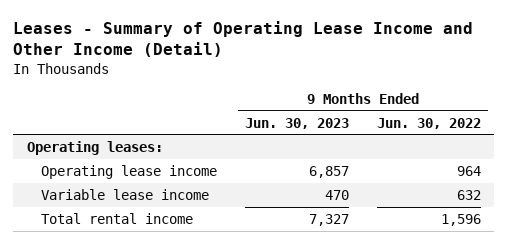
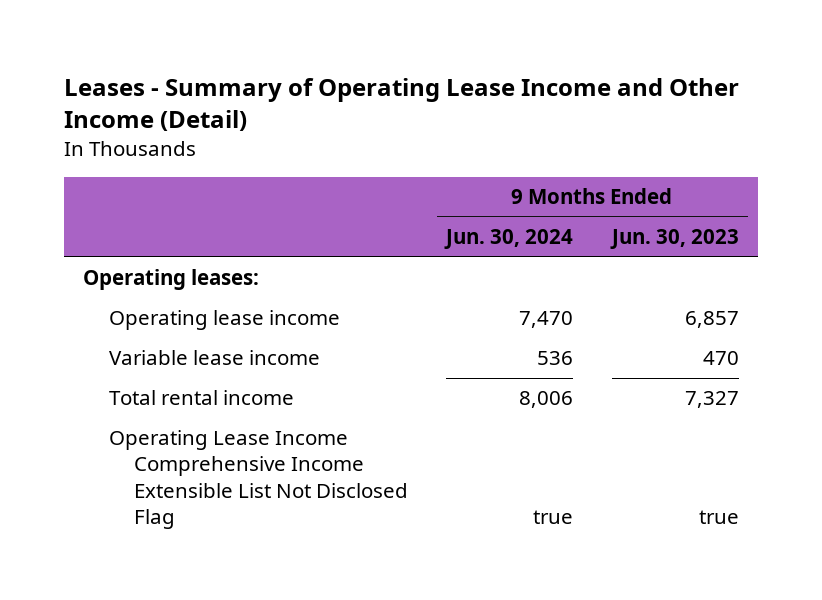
- | 9 Months Ended Jun. 30, 2023 | 9 Months Ended Jun. 30, 2022
+ | 9 Months Ended Jun. 30, 2024 | 9 Months Ended Jun. 30, 2023
+ Operating Lease Income Comprehensive Income Extensible List Not Disclosed Flag | true | true

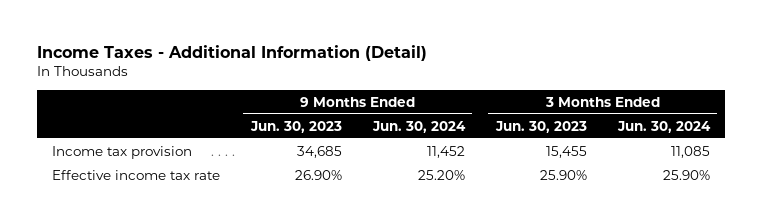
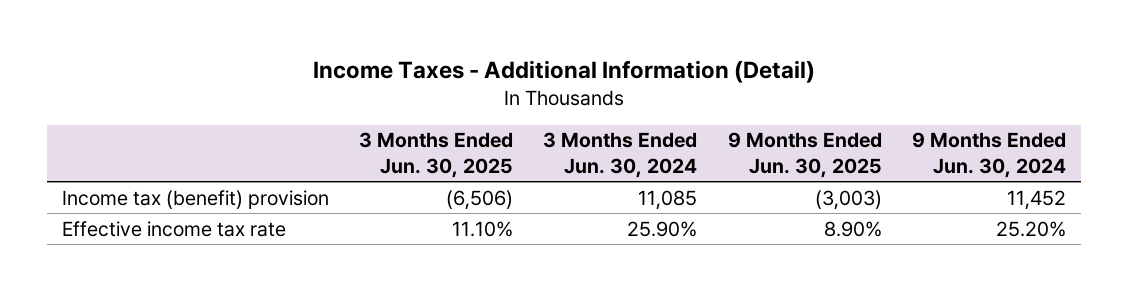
- | 9 Months Ended Jun. 30, 2023 | 9 Months Ended Jun. 30, 2024 | 3 Months Ended Jun. 30, 2023 | 3 Months Ended Jun. 30, 2024
+ | 3 Months Ended Jun. 30, 2025 | 3 Months Ended Jun. 30, 2024 | 9 Months Ended Jun. 30, 2025 | 9 Months Ended Jun. 30, 2024
- Income tax provision | 34,685 | 11,452 | 15,455 | 11,085
+ Income tax (benefit) provision | (6,506) | 11,085 | (3,003) | 11,452

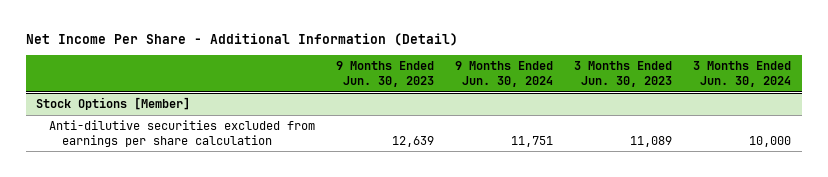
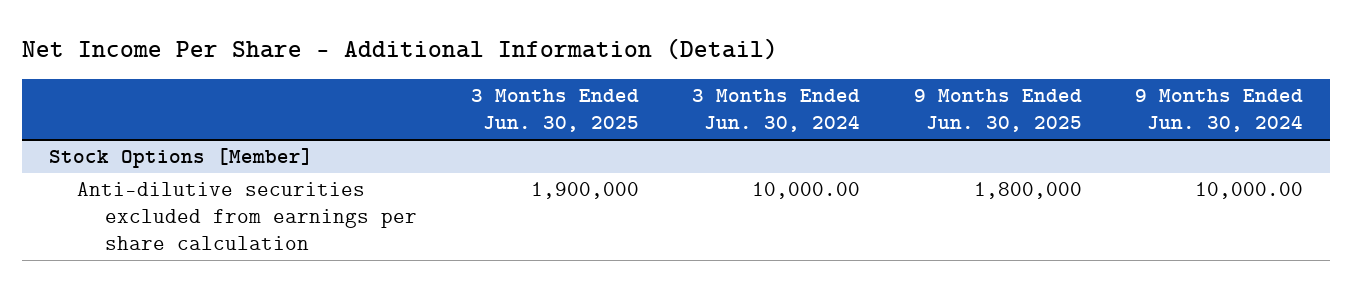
- | 9 Months Ended Jun. 30, 2023 | 9 Months Ended Jun. 30, 2024 | 3 Months Ended Jun. 30, 2023 | 3 Months Ended Jun. 30, 2024
+ | 3 Months Ended Jun. 30, 2025 | 3 Months Ended Jun. 30, 2024 | 9 Months Ended Jun. 30, 2025 | 9 Months Ended Jun. 30, 2024
@ Stock Options [Member]
- Anti-dilutive securities excluded from earnings per share calculation | 12,639 | 11,751 | 11,089 | 10,000
+ Anti-dilutive securities excluded from earnings per share calculation | 1,900,000 | 10,000.00 | 1,800,000 | 10,000.00

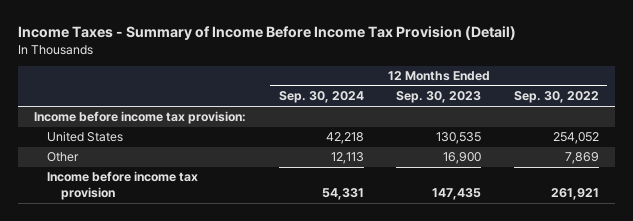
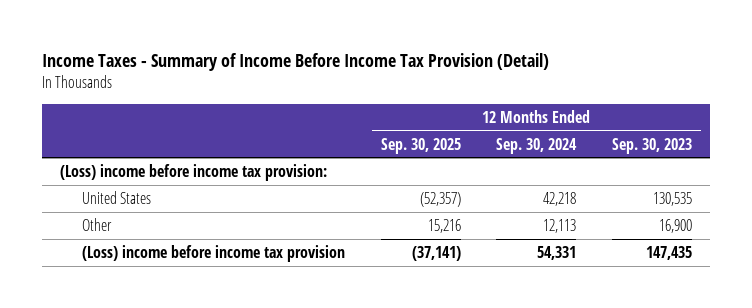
- | 12 Months Ended Sep. 30, 2024 | 12 Months Ended Sep. 30, 2023 | 12 Months Ended Sep. 30, 2022
+ | 12 Months Ended Sep. 30, 2025 | 12 Months Ended Sep. 30, 2024 | 12 Months Ended Sep. 30, 2023
- Income before income tax provision:
+ (Loss) income before income tax provision:
- Income before income tax provision | 54,331 | 147,435 | 261,921
+ (Loss) income before income tax provision | (37,141) | 54,331 | 147,435

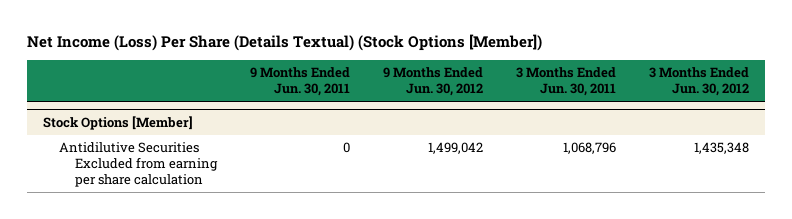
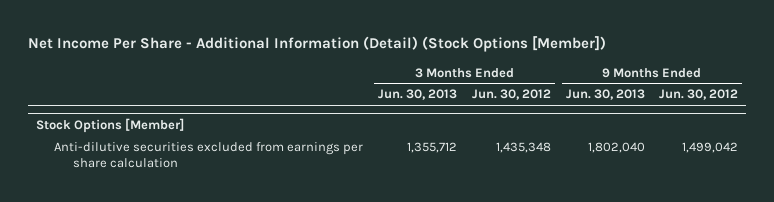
- Net Income (Loss) Per Share (Details Textual) (Stock Options [Member])
+ Net Income Per Share - Additional Information (Detail) (Stock Options [Member])
- | 9 Months Ended Jun. 30, 2011 | 9 Months Ended Jun. 30, 2012 | 3 Months Ended Jun. 30, 2011 | 3 Months Ended Jun. 30, 2012
+ | 3 Months Ended Jun. 30, 2013 | 3 Months Ended Jun. 30, 2012 | 9 Months Ended Jun. 30, 2013 | 9 Months Ended Jun. 30, 2012
@ Stock Options [Member]
- Antidilutive Securities Excluded from earning per share calculation | 0 | 1,499,042 | 1,068,796 | 1,435,348
+ Anti-dilutive securities excluded from earnings per share calculation | 1,355,712 | 1,435,348 | 1,802,040 | 1,499,042

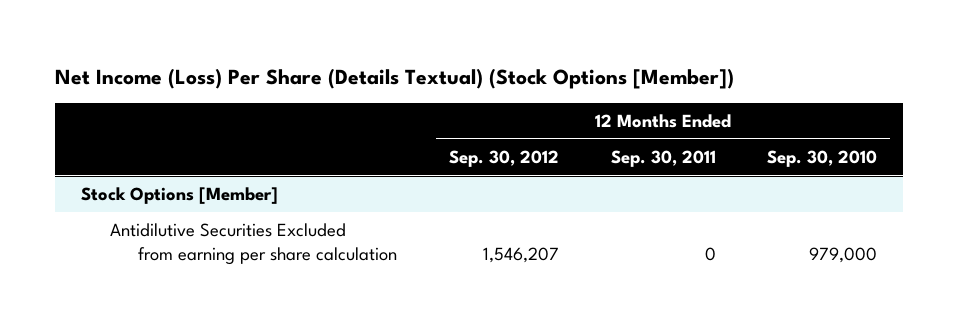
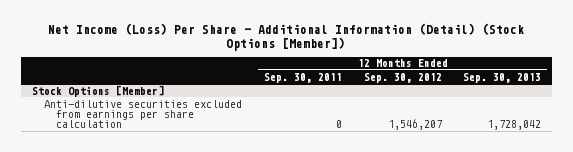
- Net Income (Loss) Per Share (Details Textual) (Stock Options [Member])
+ Net Income (Loss) Per Share - Additional Information (Detail) (Stock Options [Member])
- | 12 Months Ended Sep. 30, 2012 | 12 Months Ended Sep. 30, 2011 | 12 Months Ended Sep. 30, 2010
+ | 12 Months Ended Sep. 30, 2011 | 12 Months Ended Sep. 30, 2012 | 12 Months Ended Sep. 30, 2013
@ Stock Options [Member]
- Antidilutive Securities Excluded from earning per share calculation | 1,546,207 | 0 | 979,000
+ Anti-dilutive securities excluded from earnings per share calculation | 0 | 1,546,207 | 1,728,042

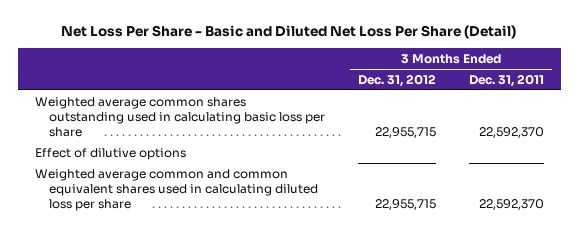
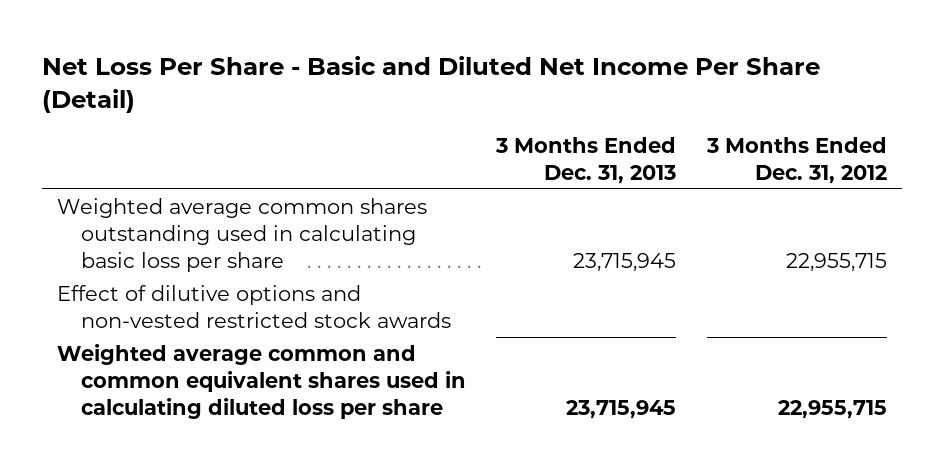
- Net Loss Per Share - Basic and Diluted Net Loss Per Share (Detail)
+ Net Loss Per Share - Basic and Diluted Net Income Per Share (Detail)
- | 3 Months Ended Dec. 31, 2012 | 3 Months Ended Dec. 31, 2011
+ | 3 Months Ended Dec. 31, 2013 | 3 Months Ended Dec. 31, 2012
- Effect of dilutive options
+ Effect of dilutive options and non-vested restricted stock awards

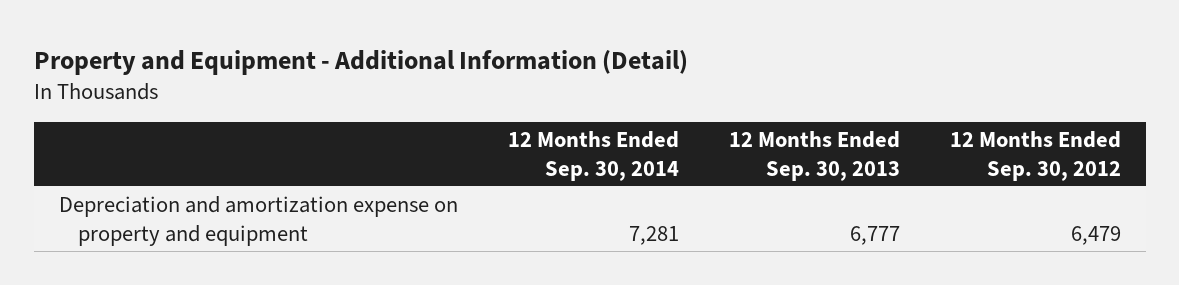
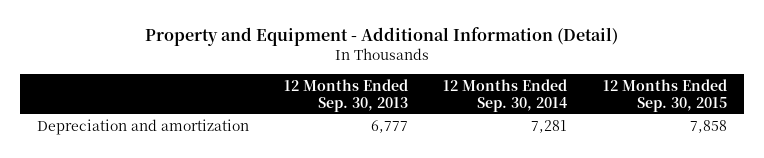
- | 12 Months Ended Sep. 30, 2014 | 12 Months Ended Sep. 30, 2013 | 12 Months Ended Sep. 30, 2012
+ | 12 Months Ended Sep. 30, 2013 | 12 Months Ended Sep. 30, 2014 | 12 Months Ended Sep. 30, 2015
- Depreciation and amortization expense on property and equipment | 7,281 | 6,777 | 6,479
+ Depreciation and amortization | 6,777 | 7,281 | 7,858

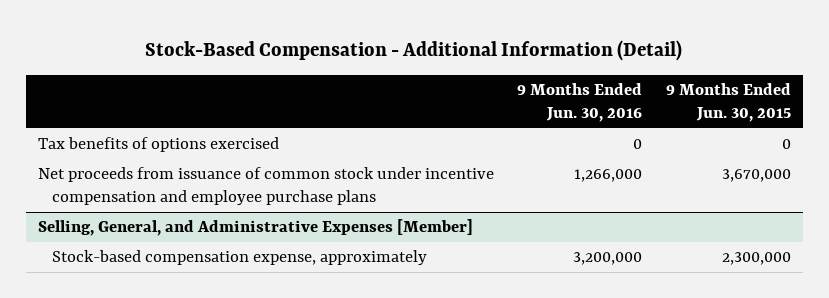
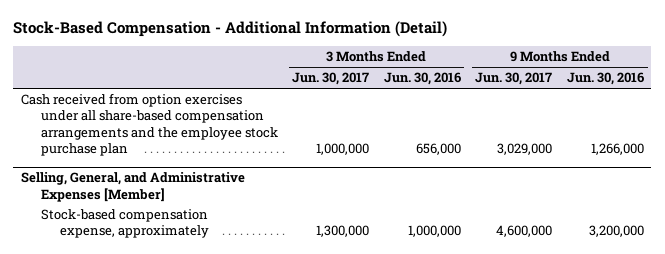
- | 9 Months Ended Jun. 30, 2016 | 9 Months Ended Jun. 30, 2015
+ | 3 Months Ended Jun. 30, 2017 | 3 Months Ended Jun. 30, 2016 | 9 Months Ended Jun. 30, 2017 | 9 Months Ended Jun. 30, 2016
- Tax benefits of options exercised | 0 | 0
- Net proceeds from issuance of common stock under incentive compensation and employee purchase plans | 1,266,000 | 3,670,000
+ Cash received from option exercises under all share-based compensation arrangements and the employee stock purchase plan | 1,000,000 | 656,000 | 3,029,000 | 1,266,000

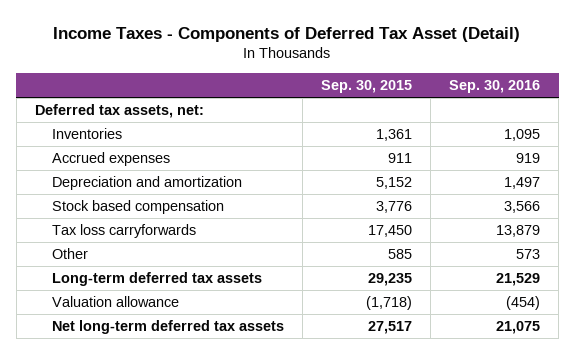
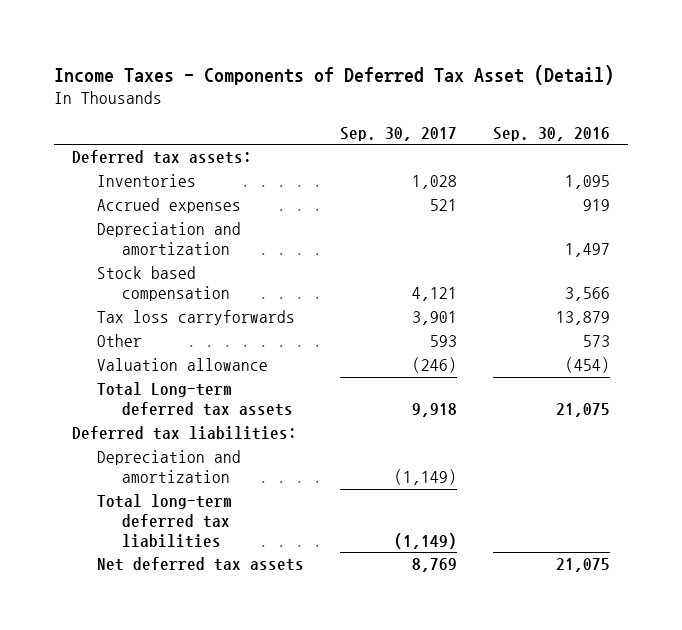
- | Sep. 30, 2015 | Sep. 30, 2016
+ | Sep. 30, 2017 | Sep. 30, 2016
- Deferred tax assets, net:
+ Deferred tax assets:
- Long-term deferred tax assets | 29,235 | 21,529
- Net long-term deferred tax assets | 27,517 | 21,075
+ Total Long-term deferred tax assets | 9,918 | 21,075
+ Deferred tax liabilities:
+ Depreciation and amortization | (1,149) |
+ Total long-term deferred tax liabilities | (1,149) |
+ Net deferred tax assets | 8,769 | 21,075

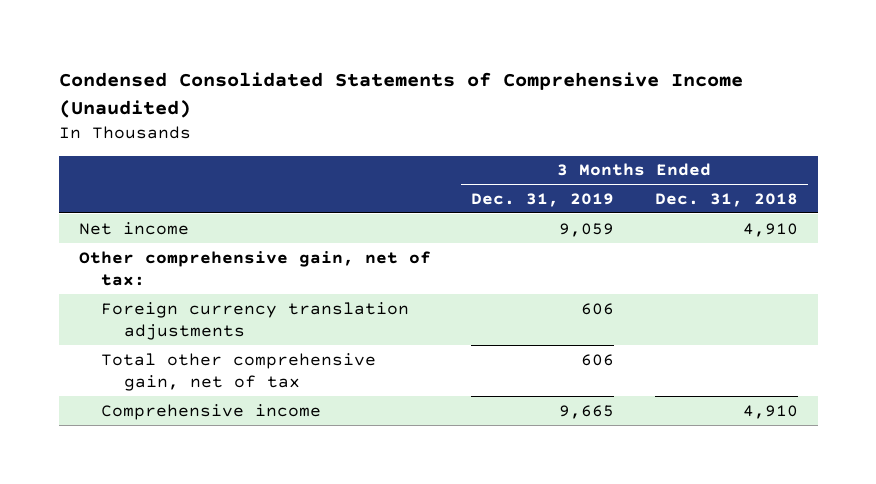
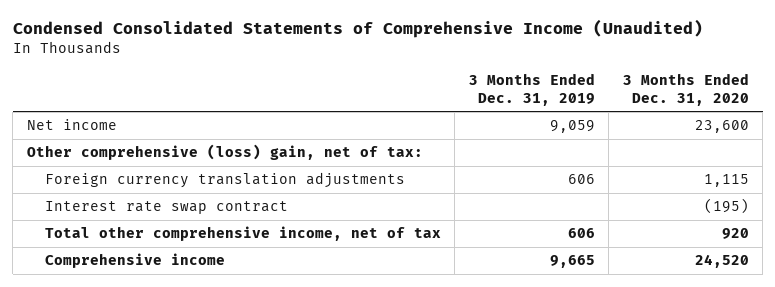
- | 3 Months Ended Dec. 31, 2019 | 3 Months Ended Dec. 31, 2018
+ | 3 Months Ended Dec. 31, 2019 | 3 Months Ended Dec. 31, 2020
- Other comprehensive gain, net of tax:
+ Other comprehensive (loss) gain, net of tax:
- Total other comprehensive gain, net of tax | 606 |
+ Interest rate swap contract | | (195)
+ Total other comprehensive income, net of tax | 606 | 920

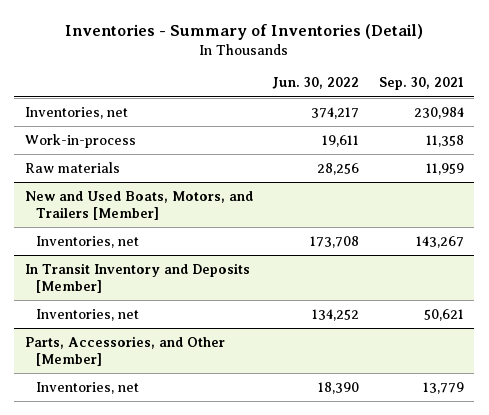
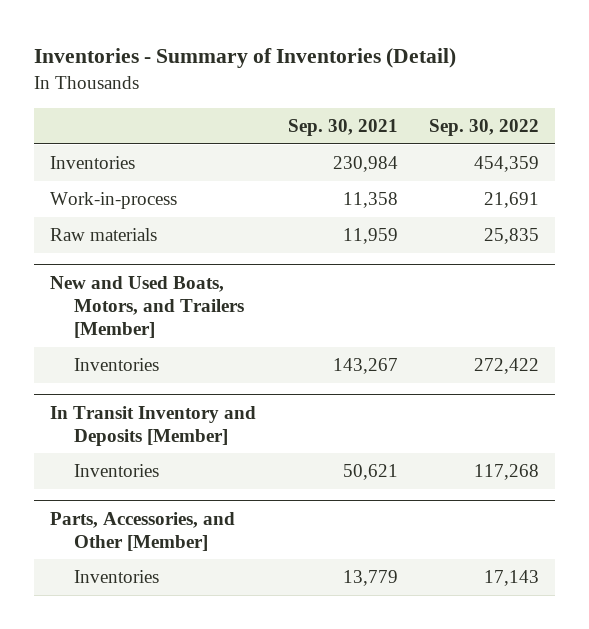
- | Jun. 30, 2022 | Sep. 30, 2021
+ | Sep. 30, 2021 | Sep. 30, 2022
- Inventories, net | 374,217 | 230,984
+ Inventories | 230,984 | 454,359
@ New and Used Boats, Motors, and Trailers [Member]
- Inventories, net | 173,708 | 143,267
+ Inventories | 143,267 | 272,422
@ In Transit Inventory and Deposits [Member]
- Inventories, net | 134,252 | 50,621
+ Inventories | 50,621 | 117,268
@ Parts, Accessories, and Other [Member]
- Inventories, net | 18,390 | 13,779
+ Inventories | 13,779 | 17,143

